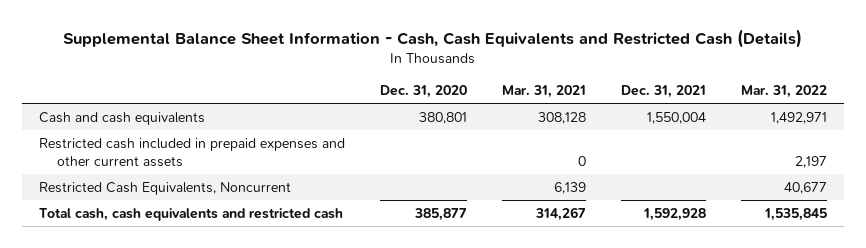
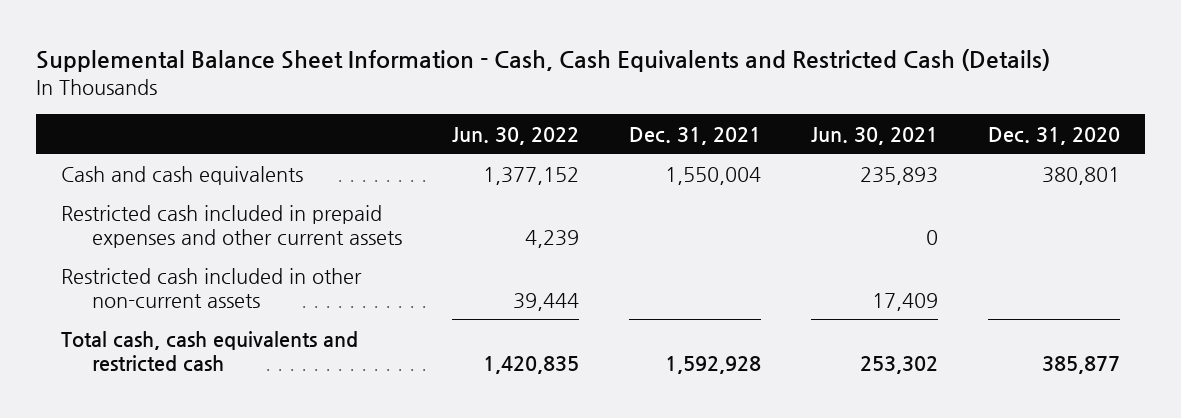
- | Dec. 31, 2020 | Mar. 31, 2021 | Dec. 31, 2021 | Mar. 31, 2022
+ | Jun. 30, 2022 | Dec. 31, 2021 | Jun. 30, 2021 | Dec. 31, 2020
- Restricted Cash Equivalents, Noncurrent | | 6,139 | | 40,677
+ Restricted cash included in other non-current assets | 39,444 | | 17,409 |

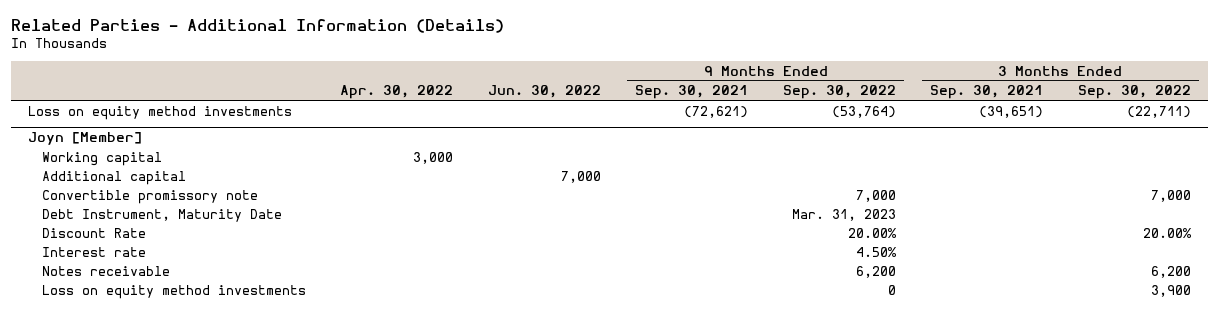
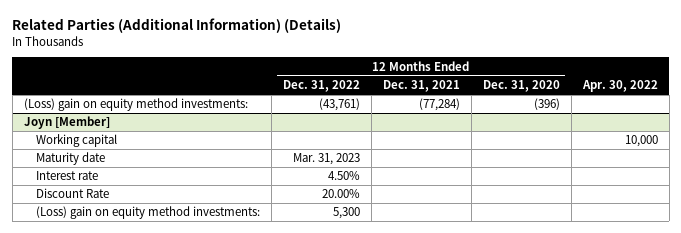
- Related Parties - Additional Information (Details)
+ Related Parties (Additional Information) (Details)
- | Apr. 30, 2022 | Jun. 30, 2022 | 9 Months Ended Sep. 30, 2021 | 9 Months Ended Sep. 30, 2022 | 3 Months Ended Sep. 30, 2021 | 3 Months Ended Sep. 30, 2022
+ | 12 Months Ended Dec. 31, 2022 | 12 Months Ended Dec. 31, 2021 | 12 Months Ended Dec. 31, 2020 | Apr. 30, 2022
- Loss on equity method investments | | | (72,621) | (53,764) | (39,651) | (22,711)
+ (Loss) gain on equity method investments: | (43,761) | (77,284) | (396) |
@ Joyn [Member]
- Working capital | 3,000 | | | | |
- Additional capital | | 7,000 | | | |
- Convertible promissory note | | | | 7,000 | | 7,000
- Debt Instrument, Maturity Date | | | | Mar. 31, 2023 | |
+ Working capital | | | | 10,000
+ Maturity date | Mar. 31, 2023 | | |
- Notes receivable | | | | 6,200 | | 6,200
- Loss on equity method investments | | | | 0 | | 3,900
moved down: Discount Rate | 20.00% | | |
+ (Loss) gain on equity method investments: | 5,300 | | |

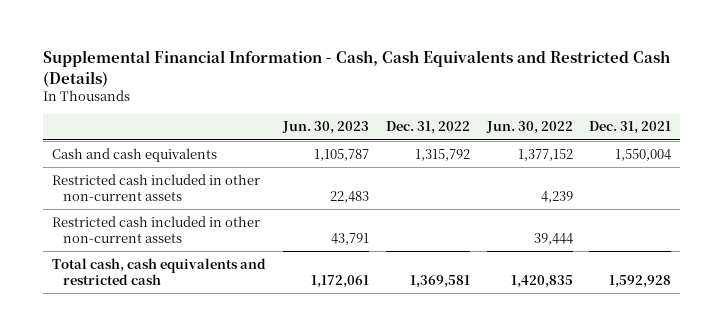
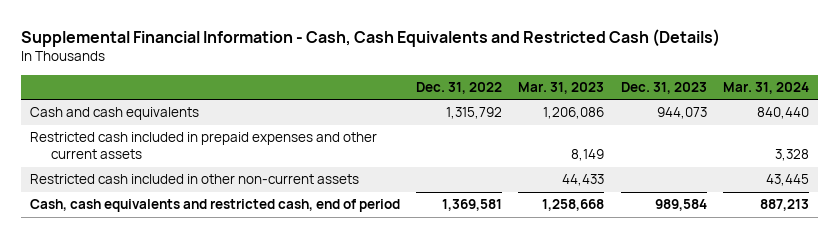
- | Jun. 30, 2023 | Dec. 31, 2022 | Jun. 30, 2022 | Dec. 31, 2021
+ | Dec. 31, 2022 | Mar. 31, 2023 | Dec. 31, 2023 | Mar. 31, 2024
- Restricted cash included in other non-current assets | 22,483 | | 4,239 |
+ Restricted cash included in prepaid expenses and other current assets | | 8,149 | | 3,328
- Total cash, cash equivalents and restricted cash | 1,172,061 | 1,369,581 | 1,420,835 | 1,592,928
+ Cash, cash equivalents and restricted cash, end of period | 1,369,581 | 1,258,668 | 989,584 | 887,213

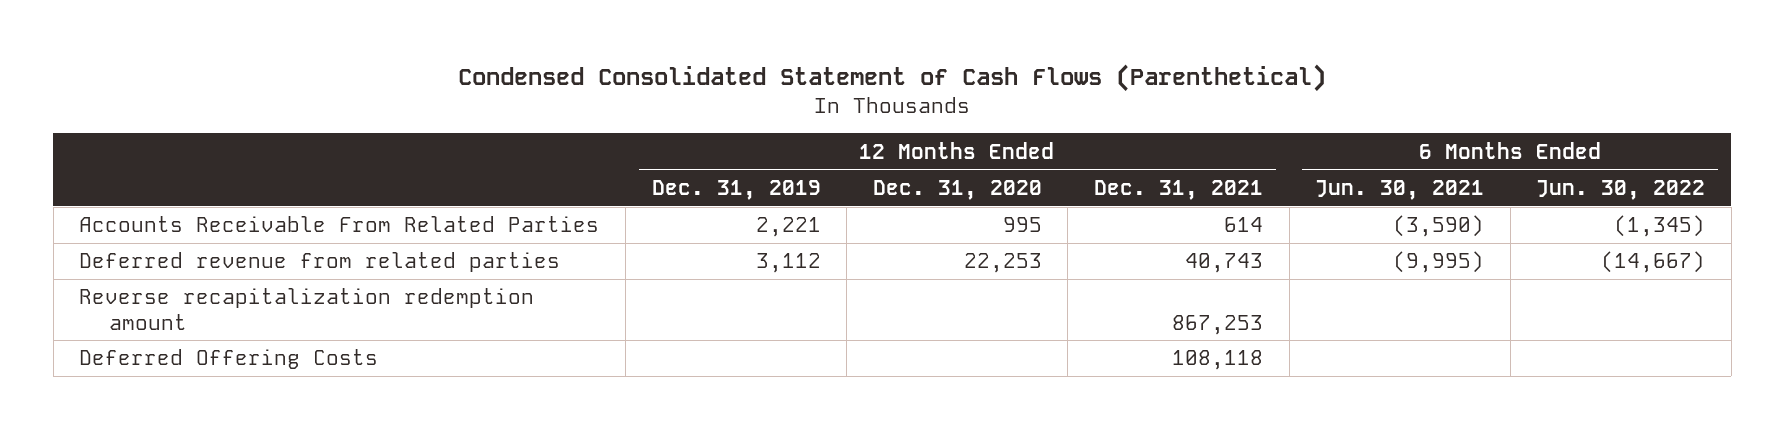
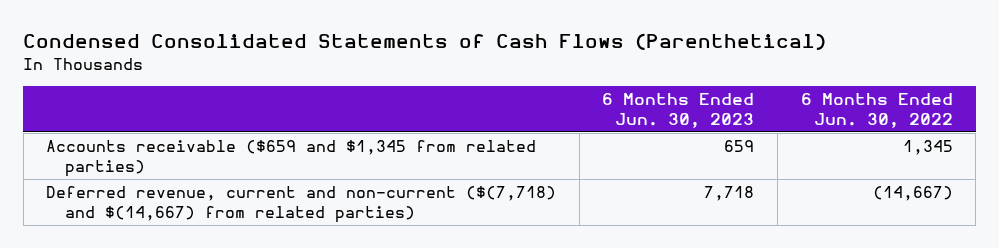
- Condensed Consolidated Statement of Cash Flows (Parenthetical)
+ Condensed Consolidated Statements of Cash Flows (Parenthetical)
- | 12 Months Ended Dec. 31, 2019 | 12 Months Ended Dec. 31, 2020 | 12 Months Ended Dec. 31, 2021 | 6 Months Ended Jun. 30, 2021 | 6 Months Ended Jun. 30, 2022
+ | 6 Months Ended Jun. 30, 2023 | 6 Months Ended Jun. 30, 2022
- Accounts Receivable From Related Parties | 2,221 | 995 | 614 | (3,590) | (1,345)
- Deferred revenue from related parties | 3,112 | 22,253 | 40,743 | (9,995) | (14,667)
- Reverse recapitalization redemption amount | | | 867,253 | |
- Deferred Offering Costs | | | 108,118 | |
+ Accounts receivable ($659 and $1,345 from related parties) | 659 | 1,345
+ Deferred revenue, current and non-current ($(7,718) and $(14,667) from related parties) | 7,718 | (14,667)

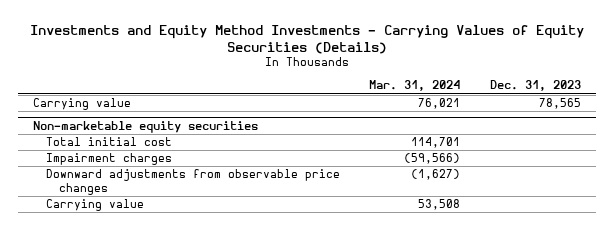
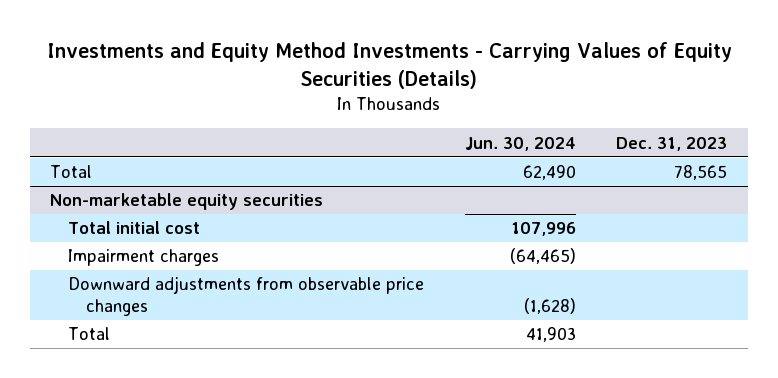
- | Mar. 31, 2024 | Dec. 31, 2023
+ | Jun. 30, 2024 | Dec. 31, 2023
- Carrying value | 76,021 | 78,565
+ Total | 62,490 | 78,565
@ Non-marketable equity securities
- Carrying value | 53,508 |
+ Total | 41,903 |

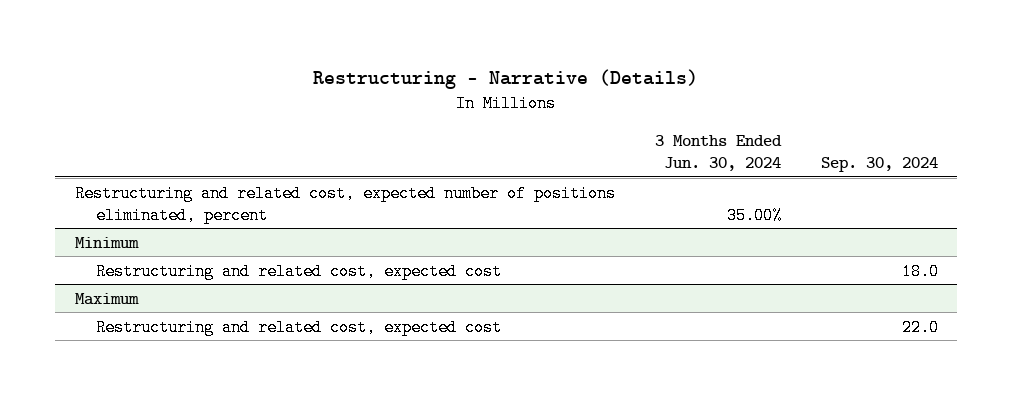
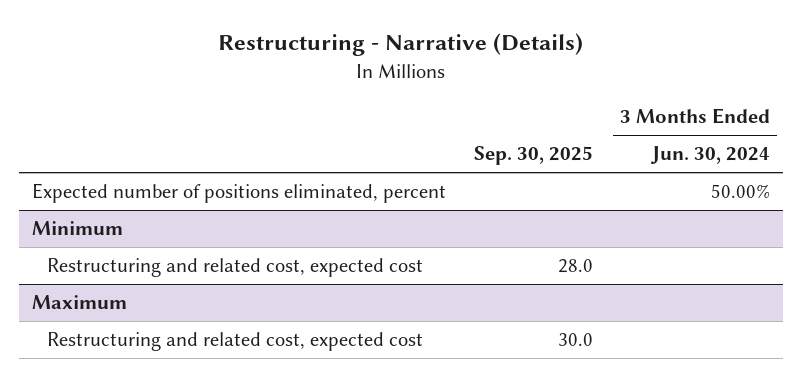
- | 3 Months Ended Jun. 30, 2024 | Sep. 30, 2024
+ | Sep. 30, 2025 | 3 Months Ended Jun. 30, 2024
- Restructuring and related cost, expected number of positions eliminated, percent | 35.00% |
+ Expected number of positions eliminated, percent | | 50.00%

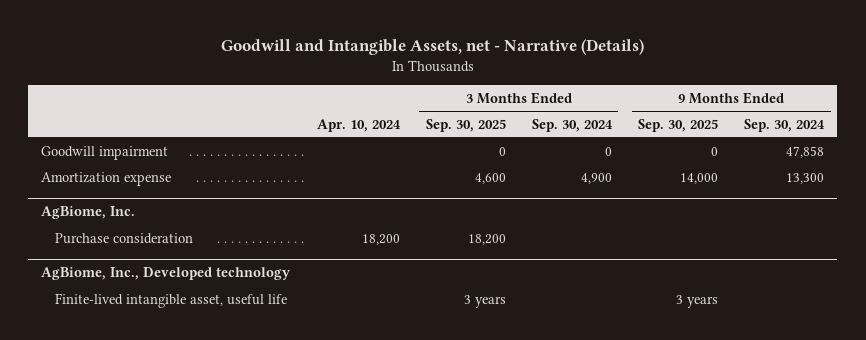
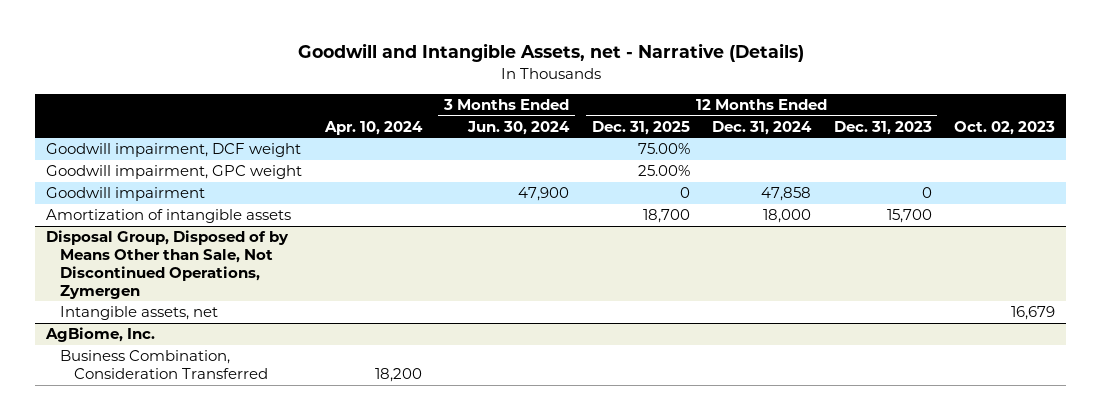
- | Apr. 10, 2024 | 3 Months Ended Sep. 30, 2025 | 3 Months Ended Sep. 30, 2024 | 9 Months Ended Sep. 30, 2025 | 9 Months Ended Sep. 30, 2024
+ | Apr. 10, 2024 | 3 Months Ended Jun. 30, 2024 | 12 Months Ended Dec. 31, 2025 | 12 Months Ended Dec. 31, 2024 | 12 Months Ended Dec. 31, 2023 | Oct. 02, 2023
+ Goodwill impairment, DCF weight | | | 75.00% | | |
+ Goodwill impairment, GPC weight | | | 25.00% | | |
- Amortization expense | | 4,600 | 4,900 | 14,000 | 13,300
+ Amortization of intangible assets | | | 18,700 | 18,000 | 15,700 |
+ Disposal Group, Disposed of by Means Other than Sale, Not Discontinued Operations, Zymergen
+ Intangible assets, net | | | | | | 16,679
@ AgBiome, Inc.
- Purchase consideration | 18,200 | 18,200 | | |
- AgBiome, Inc., Developed technology
- Finite-lived intangible asset, useful life | | 3 years | | 3 years |
@ AgBiome, Inc.
+ Business Combination, Consideration Transferred | 18,200 | | | | |

